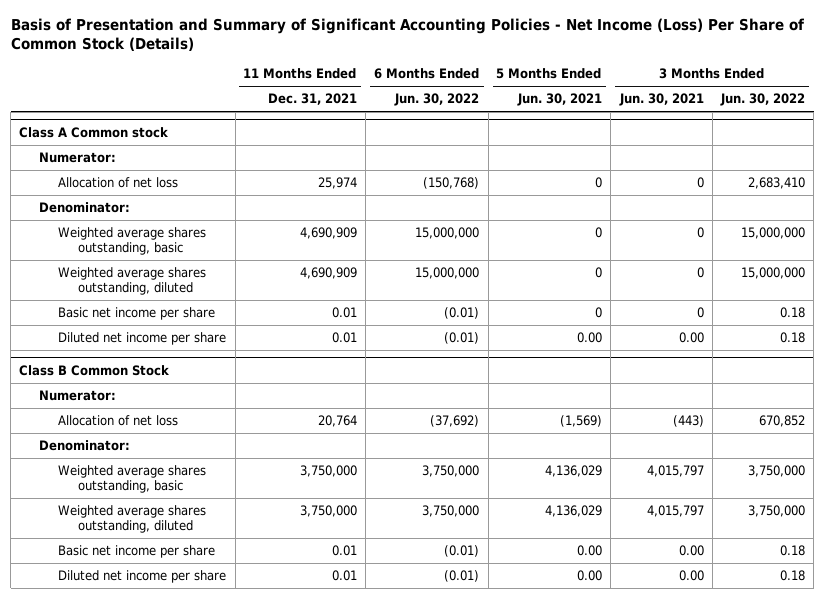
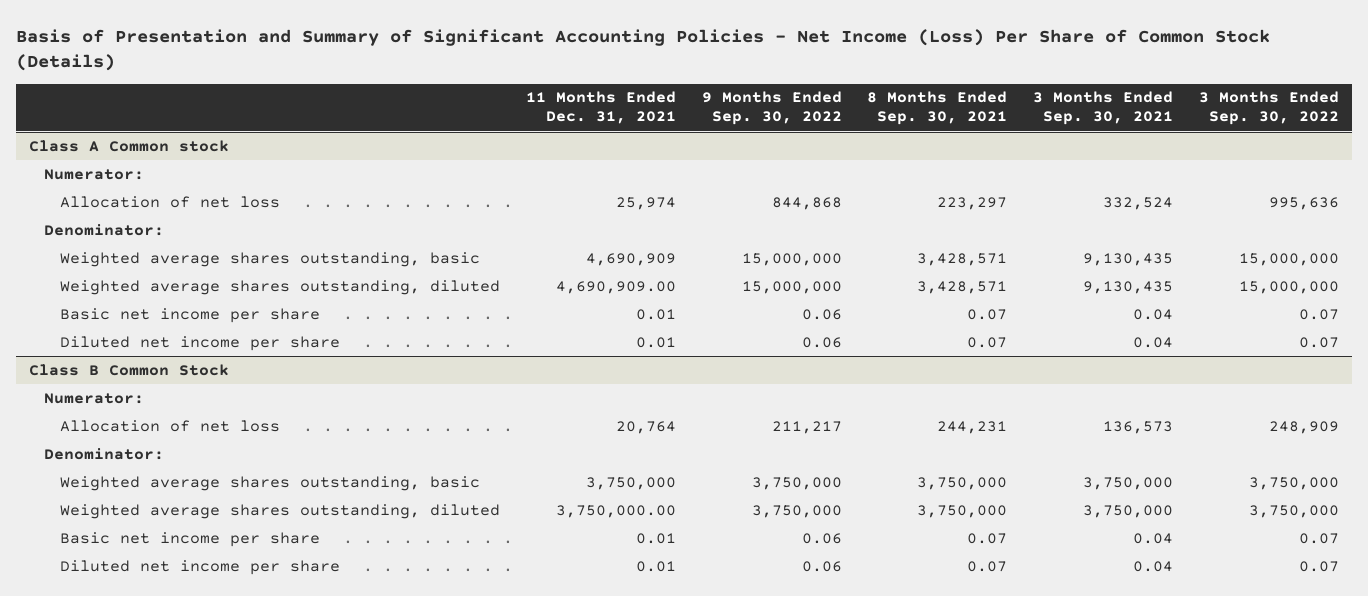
- | 11 Months Ended Dec. 31, 2021 | 6 Months Ended Jun. 30, 2022 | 5 Months Ended Jun. 30, 2021 | 3 Months Ended Jun. 30, 2021 | 3 Months Ended Jun. 30, 2022
+ | 11 Months Ended Dec. 31, 2021 | 9 Months Ended Sep. 30, 2022 | 8 Months Ended Sep. 30, 2021 | 3 Months Ended Sep. 30, 2021 | 3 Months Ended Sep. 30, 2022
@ Class A Common stock
- Weighted average shares outstanding, diluted | 4,690,909 | 15,000,000 | 0 | 0 | 15,000,000
+ Weighted average shares outstanding, diluted | 4,690,909.00 | 15,000,000 | 3,428,571 | 9,130,435 | 15,000,000
@ Class B Common Stock
- Weighted average shares outstanding, diluted | 3,750,000 | 3,750,000 | 4,136,029 | 4,015,797 | 3,750,000
+ Weighted average shares outstanding, diluted | 3,750,000.00 | 3,750,000 | 3,750,000 | 3,750,000 | 3,750,000

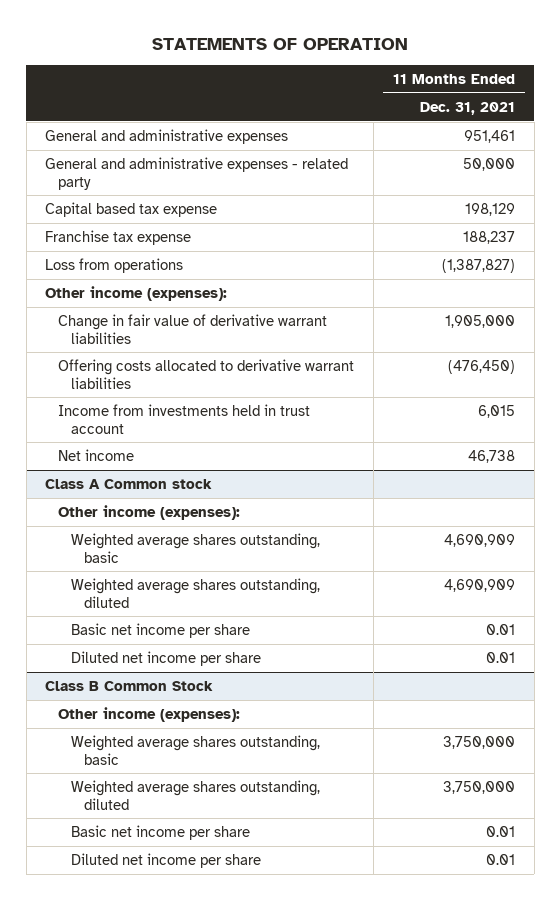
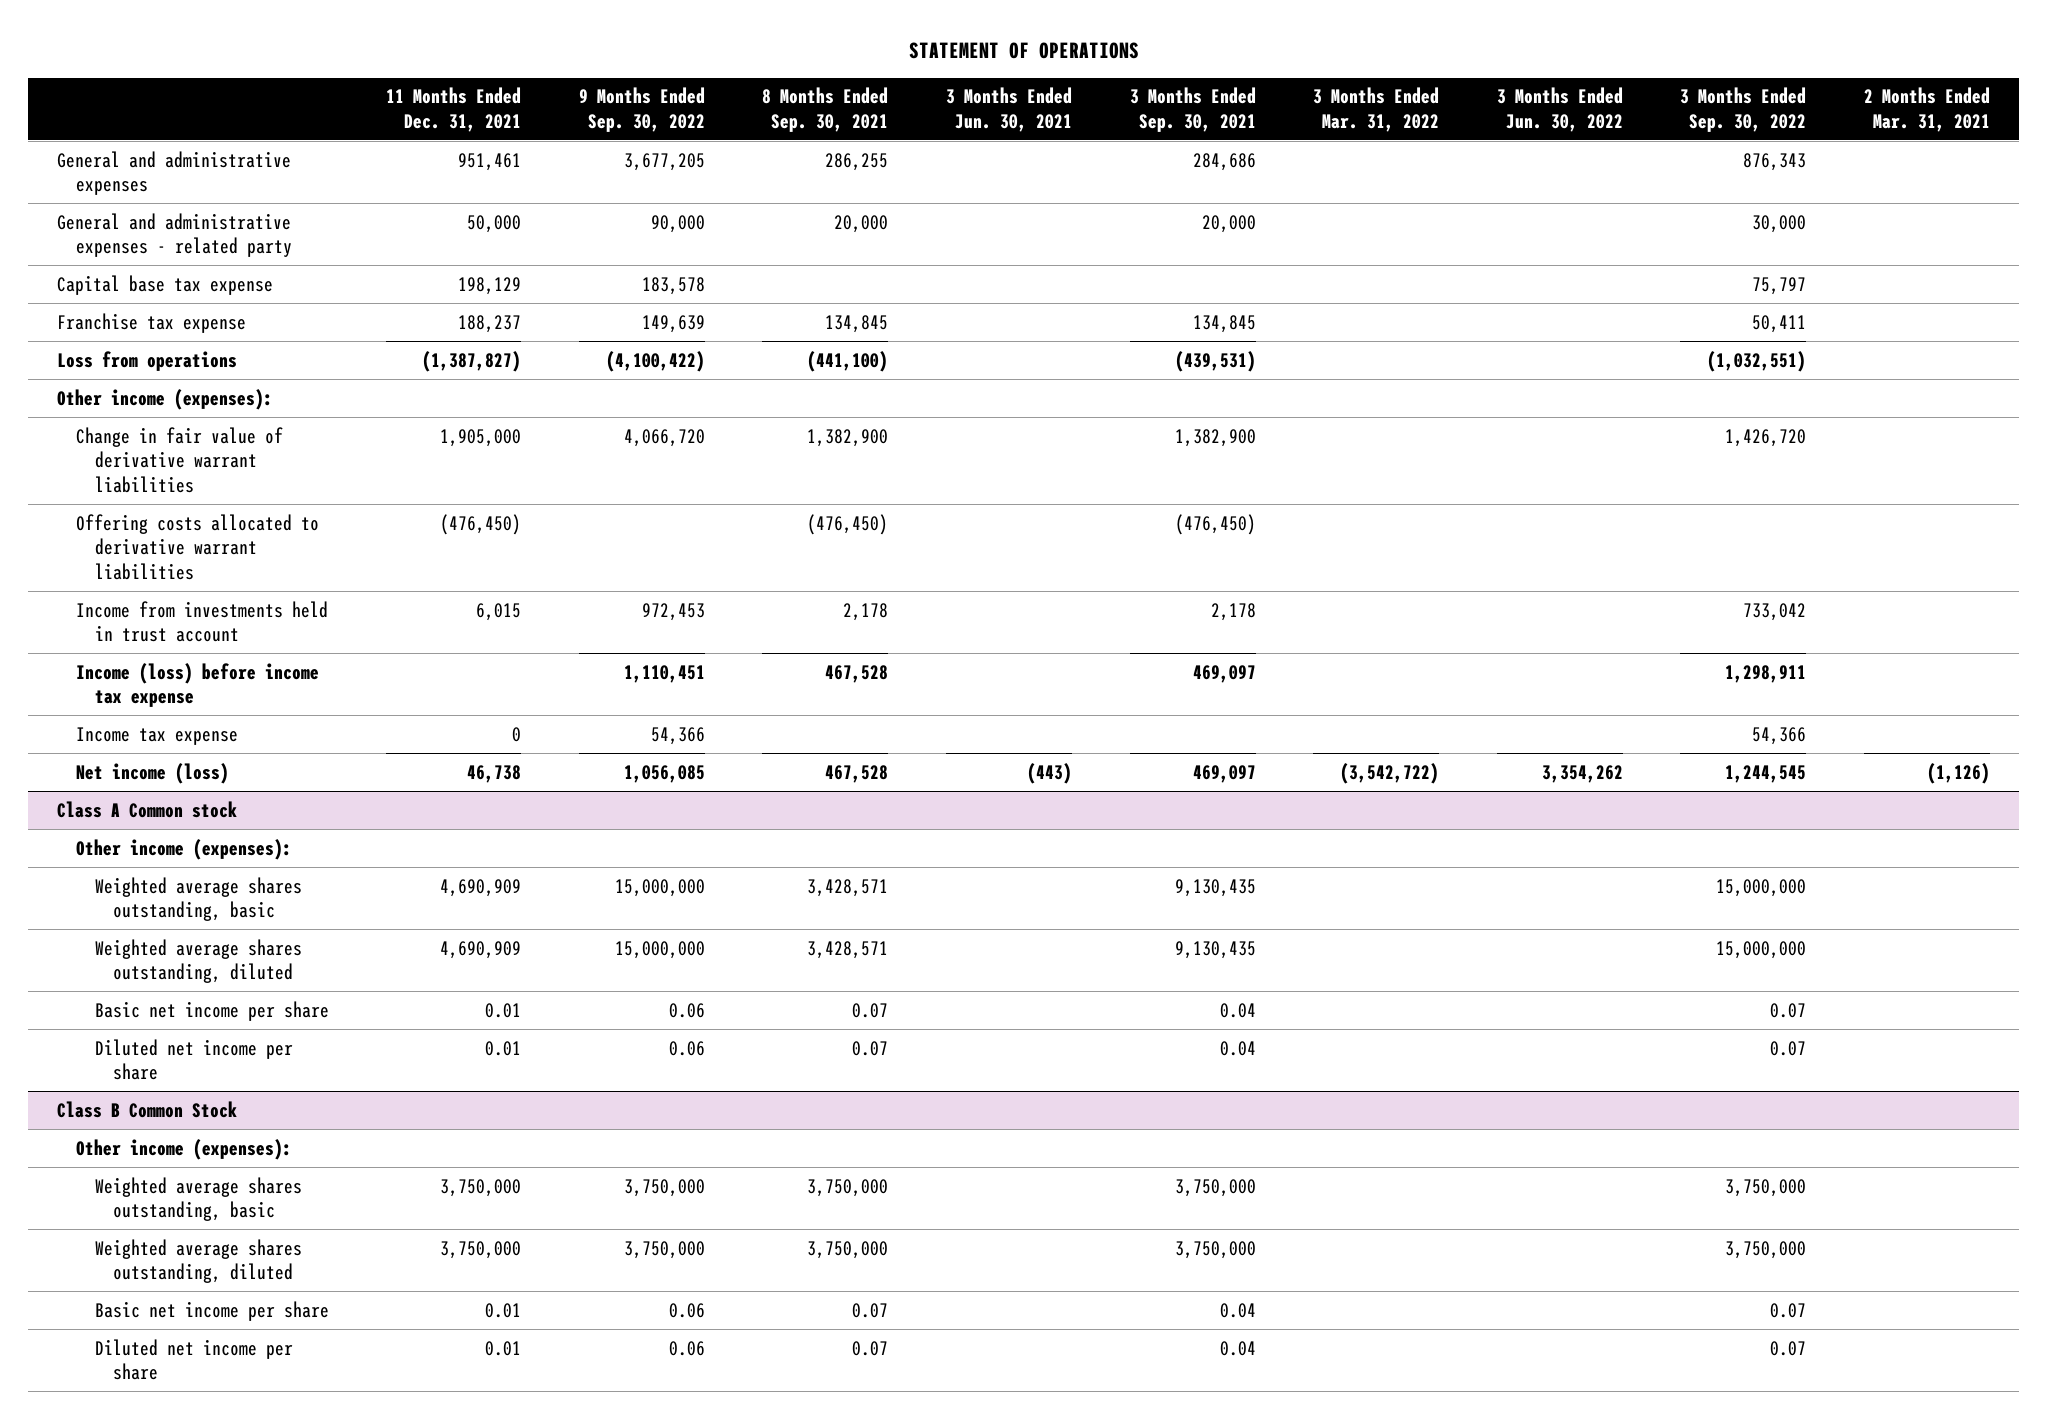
- STATEMENTS OF OPERATION
+ STATEMENT OF OPERATIONS
- | 11 Months Ended Dec. 31, 2021
+ | 11 Months Ended Dec. 31, 2021 | 9 Months Ended Sep. 30, 2022 | 8 Months Ended Sep. 30, 2021 | 3 Months Ended Jun. 30, 2021 | 3 Months Ended Sep. 30, 2021 | 3 Months Ended Mar. 31, 2022 | 3 Months Ended Jun. 30, 2022 | 3 Months Ended Sep. 30, 2022 | 2 Months Ended Mar. 31, 2021
- Capital based tax expense | 198,129
+ Capital base tax expense | 198,129 | 183,578 | | | | | | 75,797 |
- Net income | 46,738
+ Income (loss) before income tax expense | | 1,110,451 | 467,528 | | 469,097 | | | 1,298,911 |
+ Income tax expense | 0 | 54,366 | | | | | | 54,366 |
+ Net income (loss) | 46,738 | 1,056,085 | 467,528 | (443) | 469,097 | (3,542,722) | 3,354,262 | 1,244,545 | (1,126)

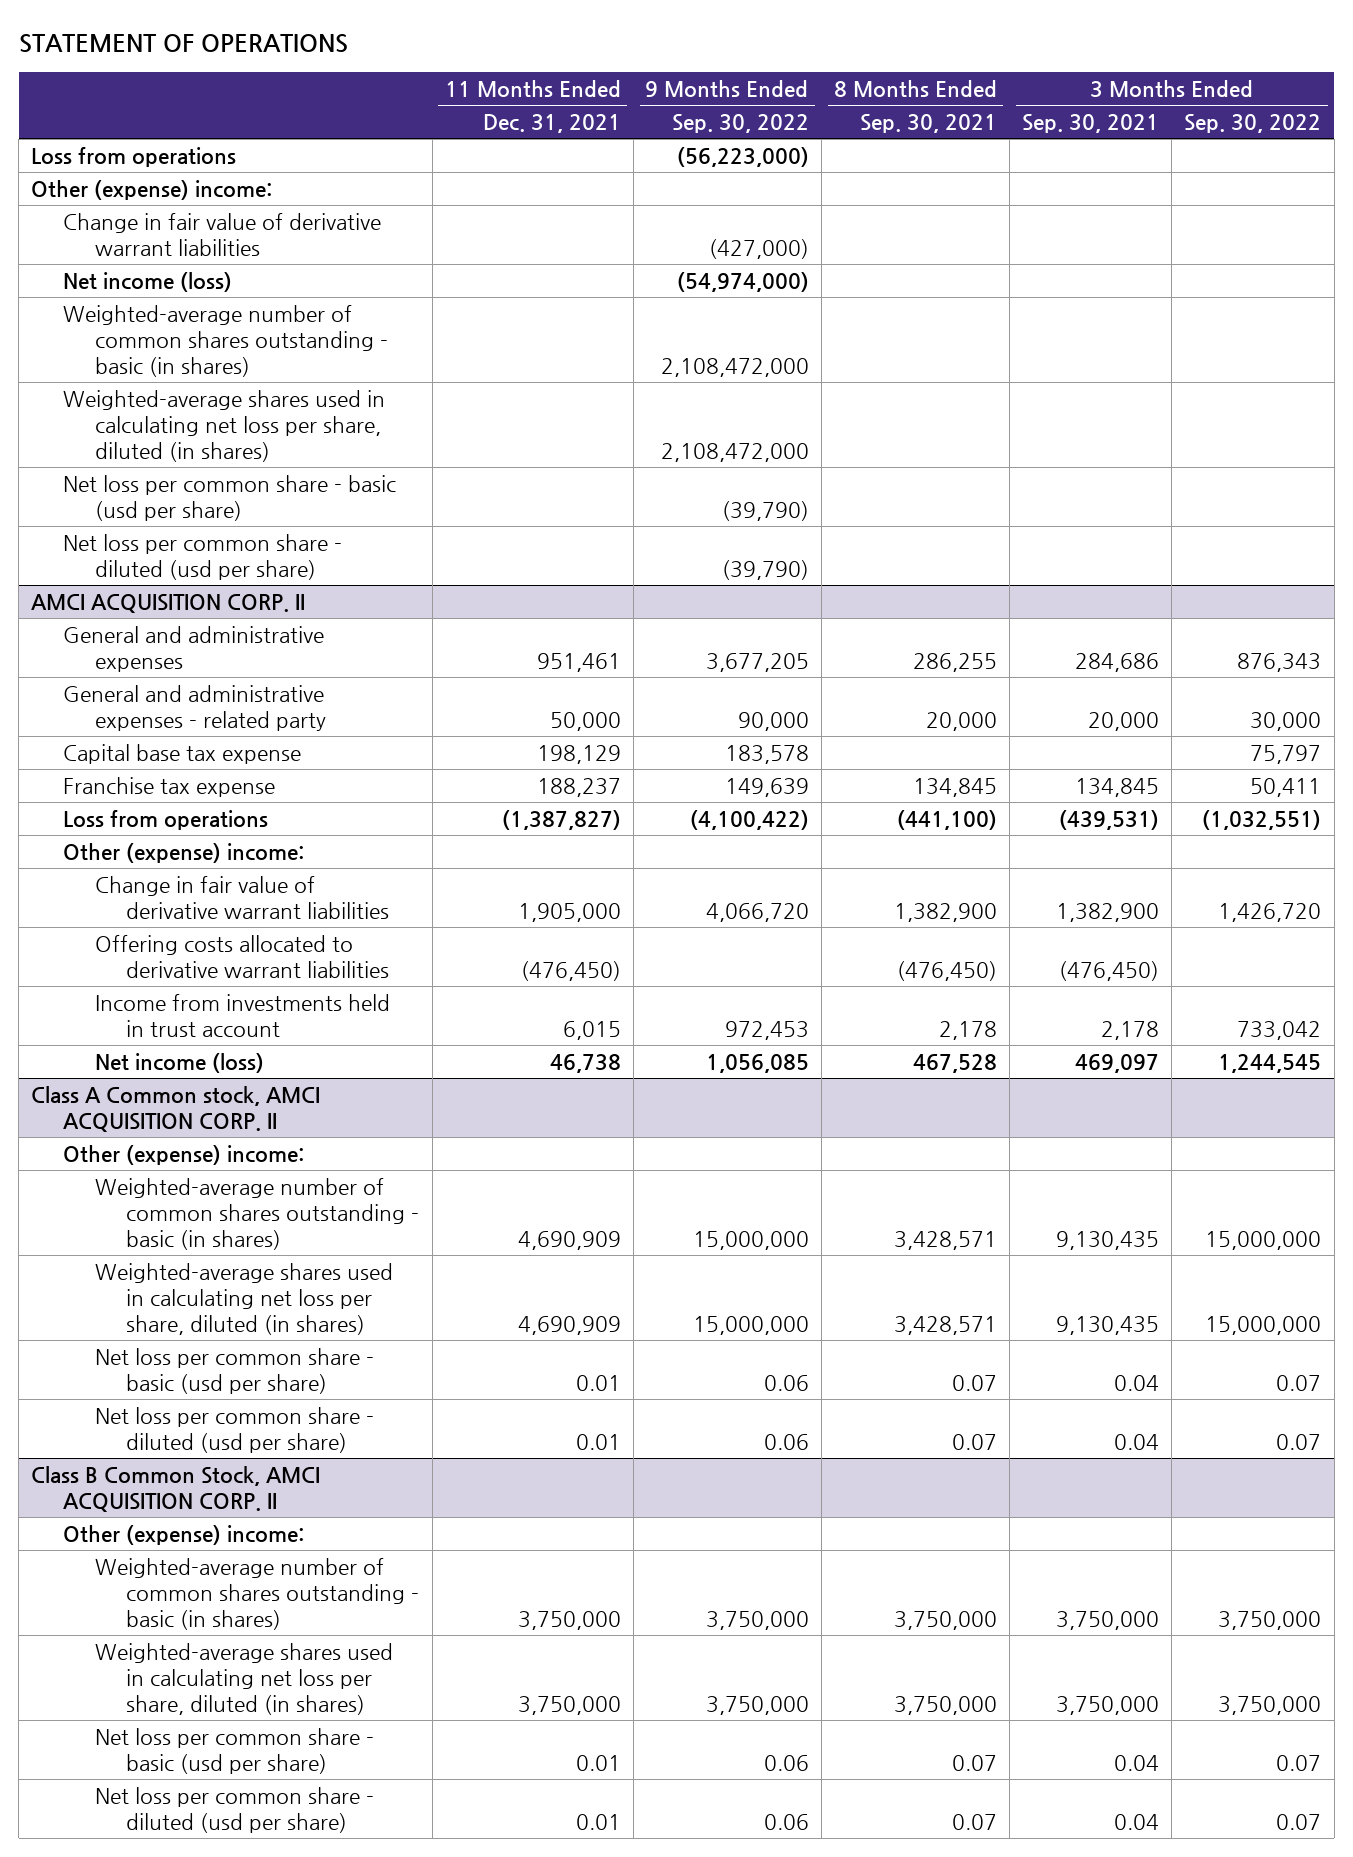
- | 11 Months Ended Dec. 31, 2021 | 9 Months Ended Sep. 30, 2022 | 8 Months Ended Sep. 30, 2021 | 3 Months Ended Jun. 30, 2021 | 3 Months Ended Sep. 30, 2021 | 3 Months Ended Mar. 31, 2022 | 3 Months Ended Jun. 30, 2022 | 3 Months Ended Sep. 30, 2022 | 2 Months Ended Mar. 31, 2021
+ | 11 Months Ended Dec. 31, 2021 | 9 Months Ended Sep. 30, 2022 | 8 Months Ended Sep. 30, 2021 | 3 Months Ended Sep. 30, 2021 | 3 Months Ended Sep. 30, 2022
+ Loss from operations | | (56,223,000) | | |
+ Other (expense) income:
+ Change in fair value of derivative warrant liabilities | | (427,000) | | |
+ Net income (loss) | | (54,974,000) | | |
+ Weighted-average number of common shares outstanding - basic (in shares) | | 2,108,472,000 | | |
+ Weighted-average shares used in calculating net loss per share, diluted (in shares) | | 2,108,472,000 | | |
+ Net loss per common share - basic (usd per share) | | (39,790) | | |
+ Net loss per common share - diluted (usd per share) | | (39,790) | | |
+ AMCI ACQUISITION CORP. II
- Other income (expenses):
+ Other (expense) income:
- Income (loss) before income tax expense | | 1,110,451 | 467,528 | | 469,097 | | | 1,298,911 |
- Income tax expense | 0 | 54,366 | | | | | | 54,366 |
- Class A Common stock
- Other income (expenses):
- Weighted average shares outstanding, basic | 4,690,909 | 15,000,000 | 3,428,571 | | 9,130,435 | | | 15,000,000 |
- Weighted average shares outstanding, diluted | 4,690,909 | 15,000,000 | 3,428,571 | | 9,130,435 | | | 15,000,000 |
- Basic net income per share | 0.01 | 0.06 | 0.07 | | 0.04 | | | 0.07 |
- Diluted net income per share | 0.01 | 0.06 | 0.07 | | 0.04 | | | 0.07 |
- Class B Common Stock
- Other income (expenses):
- Weighted average shares outstanding, basic | 3,750,000 | 3,750,000 | 3,750,000 | | 3,750,000 | | | 3,750,000 |
- Weighted average shares outstanding, diluted | 3,750,000 | 3,750,000 | 3,750,000 | | 3,750,000 | | | 3,750,000 |
- Basic net income per share | 0.01 | 0.06 | 0.07 | | 0.04 | | | 0.07 |
- Diluted net income per share | 0.01 | 0.06 | 0.07 | | 0.04 | | | 0.07 |
+ Class A Common stock, AMCI ACQUISITION CORP. II
+ Other (expense) income:
+ Weighted-average number of common shares outstanding - basic (in shares) | 4,690,909 | 15,000,000 | 3,428,571 | 9,130,435 | 15,000,000
+ Weighted-average shares used in calculating net loss per share, diluted (in shares) | 4,690,909 | 15,000,000 | 3,428,571 | 9,130,435 | 15,000,000
+ Net loss per common share - basic (usd per share) | 0.01 | 0.06 | 0.07 | 0.04 | 0.07
+ Net loss per common share - diluted (usd per share) | 0.01 | 0.06 | 0.07 | 0.04 | 0.07
+ Class B Common Stock, AMCI ACQUISITION CORP. II
+ Other (expense) income:
+ Weighted-average number of common shares outstanding - basic (in shares) | 3,750,000 | 3,750,000 | 3,750,000 | 3,750,000 | 3,750,000
+ Weighted-average shares used in calculating net loss per share, diluted (in shares) | 3,750,000 | 3,750,000 | 3,750,000 | 3,750,000 | 3,750,000
+ Net loss per common share - basic (usd per share) | 0.01 | 0.06 | 0.07 | 0.04 | 0.07
+ Net loss per common share - diluted (usd per share) | 0.01 | 0.06 | 0.07 | 0.04 | 0.07

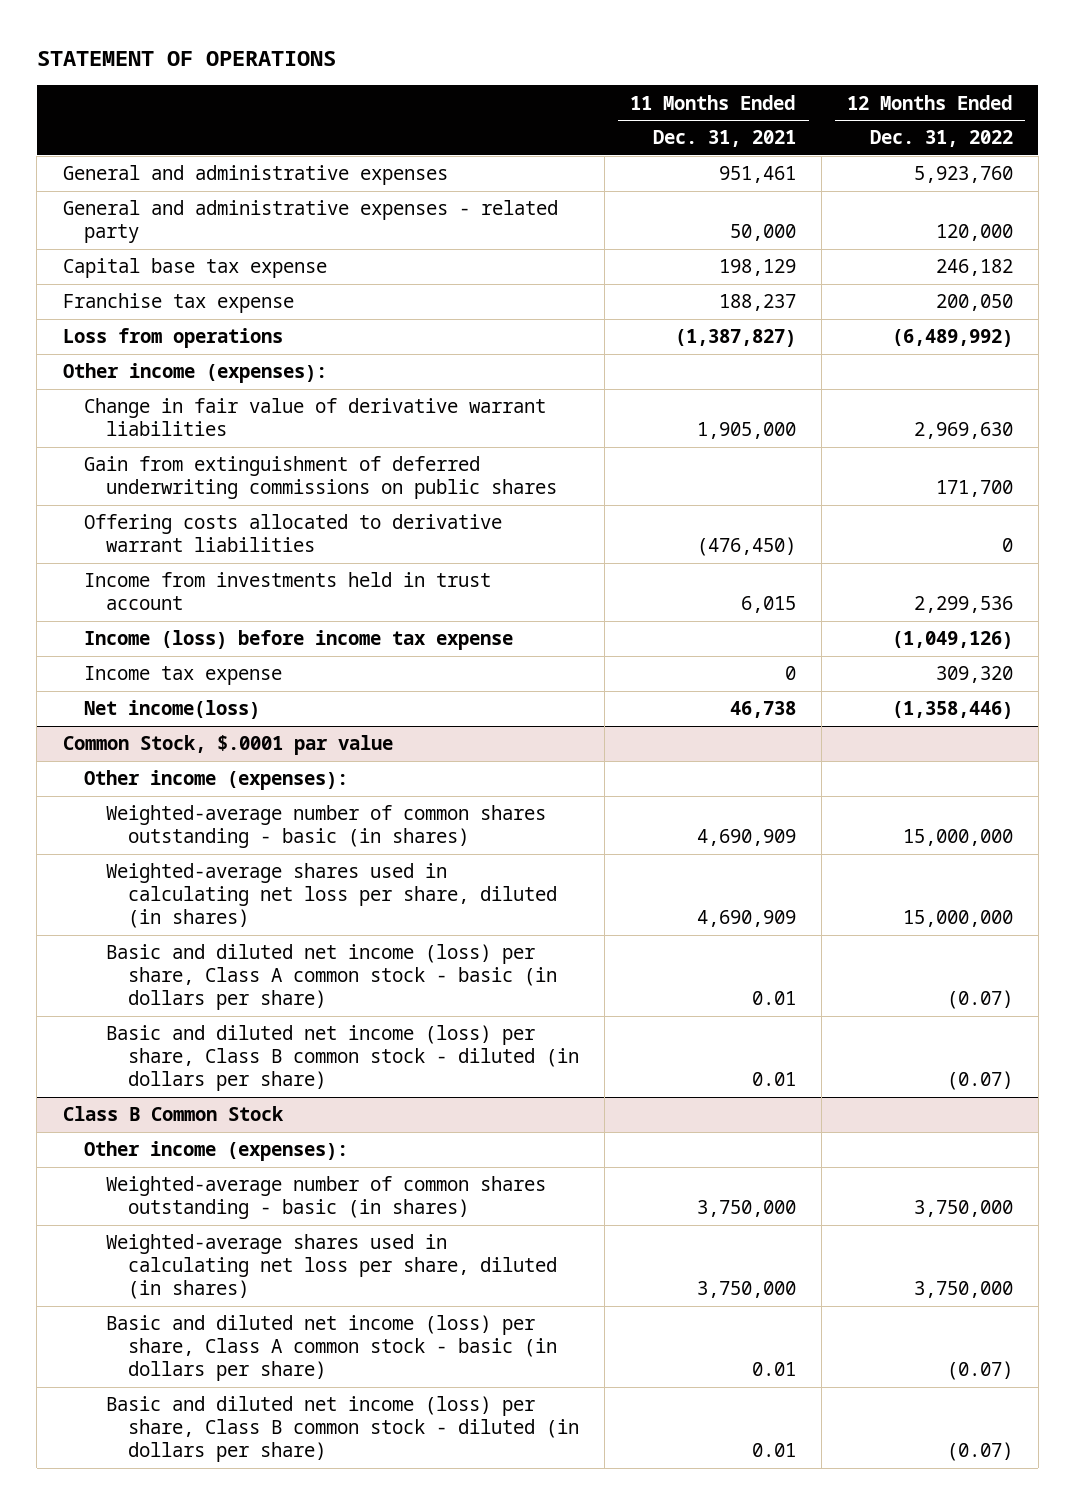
- | 11 Months Ended Dec. 31, 2021 | 9 Months Ended Sep. 30, 2022 | 8 Months Ended Sep. 30, 2021 | 3 Months Ended Sep. 30, 2021 | 3 Months Ended Sep. 30, 2022
+ | 11 Months Ended Dec. 31, 2021 | 12 Months Ended Dec. 31, 2022
- Loss from operations | | (56,223,000) | | |
- Other (expense) income:
- Change in fair value of derivative warrant liabilities | | (427,000) | | |
- Net income (loss) | | (54,974,000) | | |
- Weighted-average number of common shares outstanding - basic (in shares) | | 2,108,472,000 | | |
- Weighted-average shares used in calculating net loss per share, diluted (in shares) | | 2,108,472,000 | | |
- Net loss per common share - basic (usd per share) | | (39,790) | | |
- Net loss per common share - diluted (usd per share) | | (39,790) | | |
- AMCI ACQUISITION CORP. II
- Other (expense) income:
+ Other income (expenses):
+ Gain from extinguishment of deferred underwriting commissions on public shares | | 171,700
- Net income (loss) | 46,738 | 1,056,085 | 467,528 | 469,097 | 1,244,545
- Class A Common stock, AMCI ACQUISITION CORP. II
- Other (expense) income:
+ Income (loss) before income tax expense | | (1,049,126)
+ Income tax expense | 0 | 309,320
+ Net income(loss) | 46,738 | (1,358,446)
+ Common Stock, $.0001 par value
+ Other income (expenses):
- Net loss per common share - basic (usd per share) | 0.01 | 0.06 | 0.07 | 0.04 | 0.07
- Net loss per common share - diluted (usd per share) | 0.01 | 0.06 | 0.07 | 0.04 | 0.07
- Class B Common Stock, AMCI ACQUISITION CORP. II
- Other (expense) income:
+ Basic and diluted net income (loss) per share, Class A common stock - basic (in dollars per share) | 0.01 | (0.07)
+ Basic and diluted net income (loss) per share, Class B common stock - diluted (in dollars per share) | 0.01 | (0.07)
+ Class B Common Stock
+ Other income (expenses):
- Net loss per common share - basic (usd per share) | 0.01 | 0.06 | 0.07 | 0.04 | 0.07
- Net loss per common share - diluted (usd per share) | 0.01 | 0.06 | 0.07 | 0.04 | 0.07
+ Basic and diluted net income (loss) per share, Class A common stock - basic (in dollars per share) | 0.01 | (0.07)
+ Basic and diluted net income (loss) per share, Class B common stock - diluted (in dollars per share) | 0.01 | (0.07)

